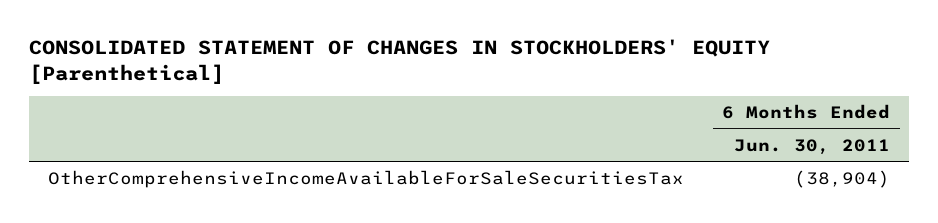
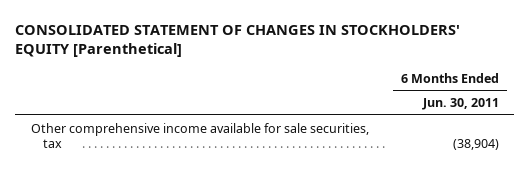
- OtherComprehensiveIncomeAvailableForSaleSecuritiesTax | (38,904)
+ Other comprehensive income available for sale securities, tax | (38,904)

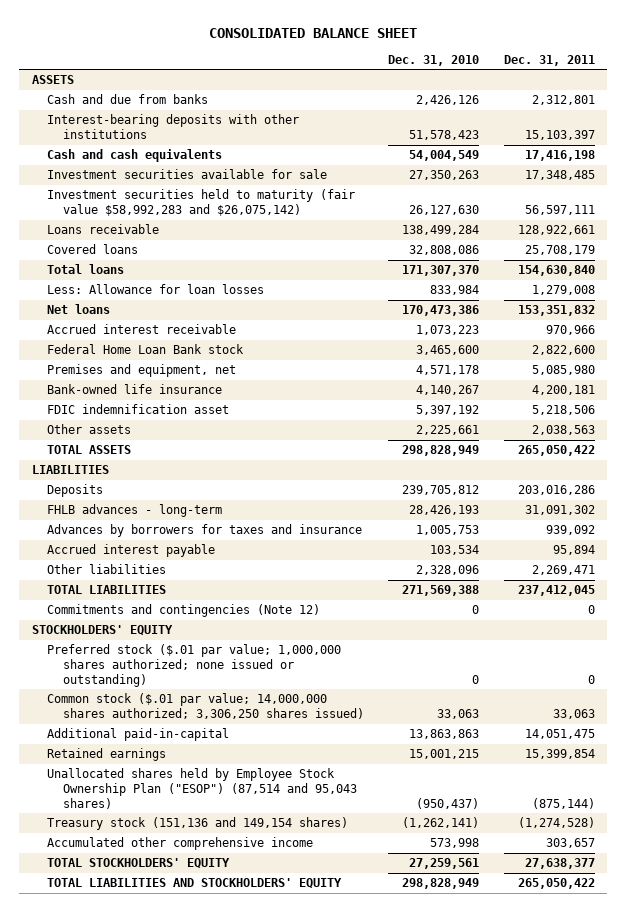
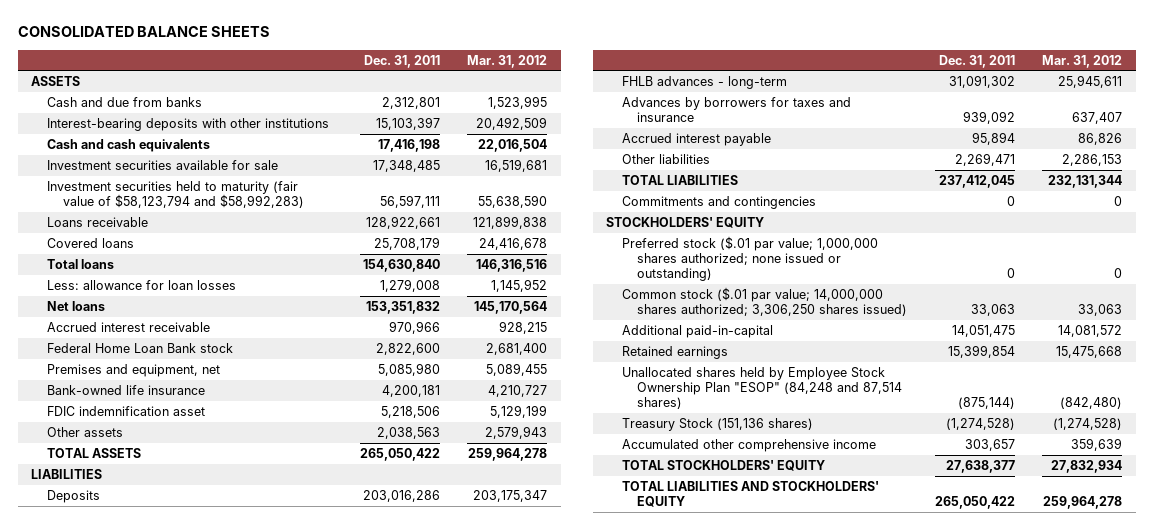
- CONSOLIDATED BALANCE SHEET
+ CONSOLIDATED BALANCE SHEETS
- | Dec. 31, 2010 | Dec. 31, 2011
+ | Dec. 31, 2011 | Mar. 31, 2012
- Investment securities held to maturity (fair value $58,992,283 and $26,075,142) | 26,127,630 | 56,597,111
+ Investment securities held to maturity (fair value of $58,123,794 and $58,992,283) | 56,597,111 | 55,638,590
- Less: Allowance for loan losses | 833,984 | 1,279,008
+ Less: allowance for loan losses | 1,279,008 | 1,145,952
- Commitments and contingencies (Note 12) | 0 | 0
+ Commitments and contingencies | 0 | 0
- Unallocated shares held by Employee Stock Ownership Plan ("ESOP") (87,514 and 95,043 shares) | (950,437) | (875,144)
- Treasury stock (151,136 and 149,154 shares) | (1,262,141) | (1,274,528)
+ Unallocated shares held by Employee Stock Ownership Plan "ESOP" (84,248 and 87,514 shares) | (875,144) | (842,480)
+ Treasury Stock (151,136 shares) | (1,274,528) | (1,274,528)

